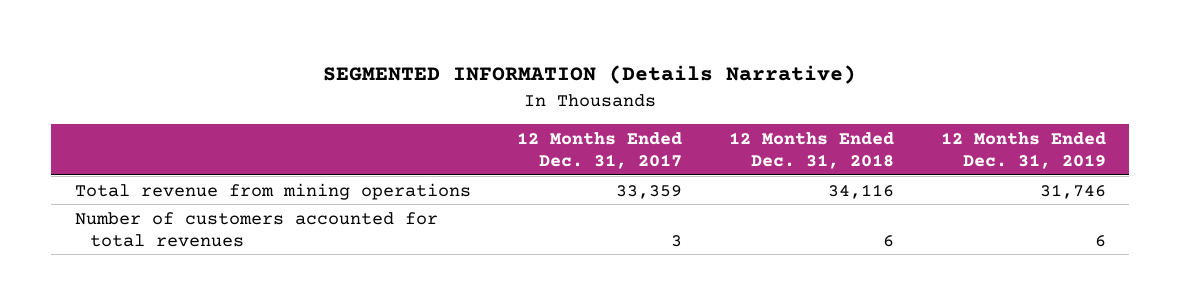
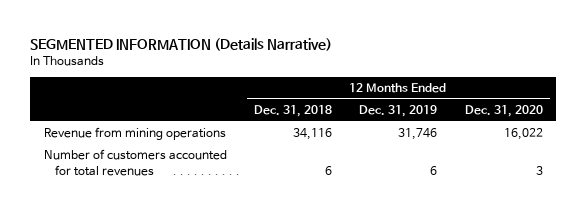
- | 12 Months Ended Dec. 31, 2017 | 12 Months Ended Dec. 31, 2018 | 12 Months Ended Dec. 31, 2019
+ | 12 Months Ended Dec. 31, 2018 | 12 Months Ended Dec. 31, 2019 | 12 Months Ended Dec. 31, 2020
- Total revenue from mining operations | 33,359 | 34,116 | 31,746
+ Revenue from mining operations | 34,116 | 31,746 | 16,022

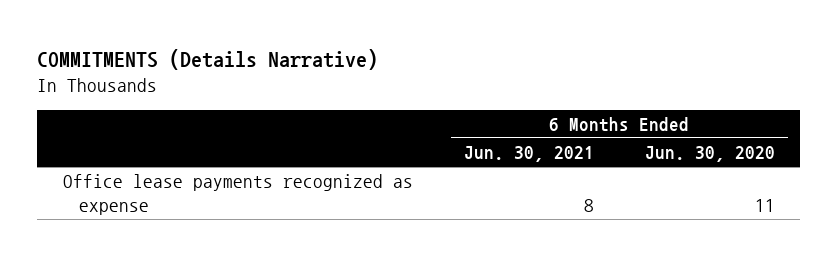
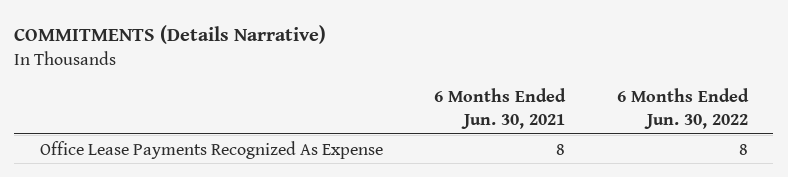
- | 6 Months Ended Jun. 30, 2021 | 6 Months Ended Jun. 30, 2020
+ | 6 Months Ended Jun. 30, 2021 | 6 Months Ended Jun. 30, 2022
- Office lease payments recognized as expense | 8 | 11
+ Office Lease Payments Recognized As Expense | 8 | 8

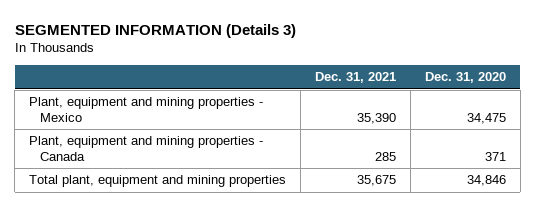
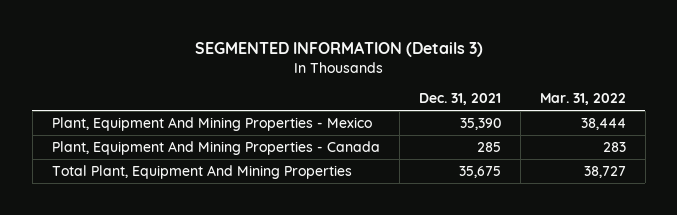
- | Dec. 31, 2021 | Dec. 31, 2020
+ | Dec. 31, 2021 | Mar. 31, 2022
- Plant, equipment and mining properties - Mexico | 35,390 | 34,475
- Plant, equipment and mining properties - Canada | 285 | 371
- Total plant, equipment and mining properties | 35,675 | 34,846
+ Plant, Equipment And Mining Properties - Mexico | 35,390 | 38,444
+ Plant, Equipment And Mining Properties - Canada | 285 | 283
+ Total Plant, Equipment And Mining Properties | 35,675 | 38,727

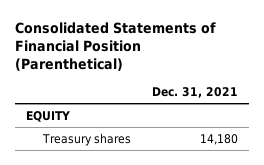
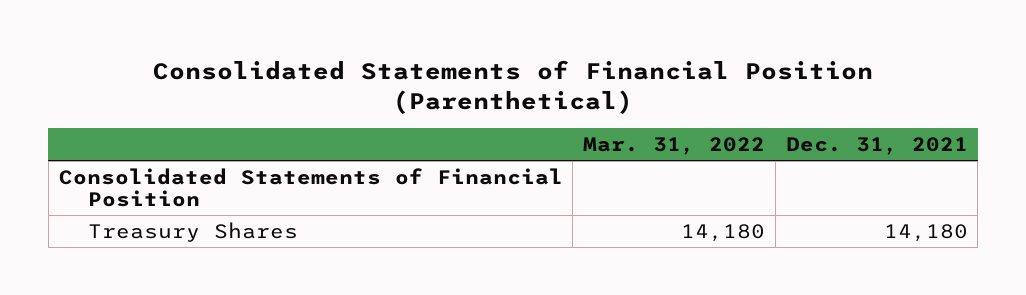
- | Dec. 31, 2021
+ | Mar. 31, 2022 | Dec. 31, 2021
- EQUITY
- Treasury shares | 14,180
+ Consolidated Statements of Financial Position
+ Treasury Shares | 14,180 | 14,180

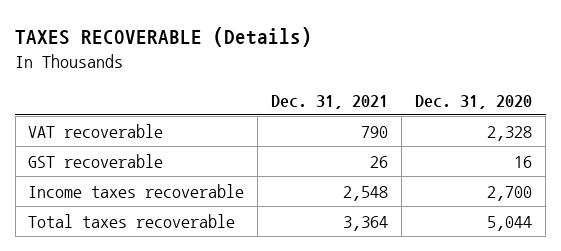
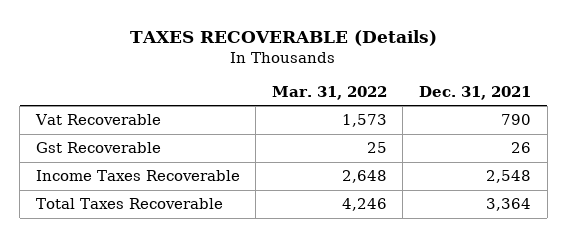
- | Dec. 31, 2021 | Dec. 31, 2020
+ | Mar. 31, 2022 | Dec. 31, 2021
- VAT recoverable | 790 | 2,328
- GST recoverable | 26 | 16
- Income taxes recoverable | 2,548 | 2,700
- Total taxes recoverable | 3,364 | 5,044
+ Vat Recoverable | 1,573 | 790
+ Gst Recoverable | 25 | 26
+ Income Taxes Recoverable | 2,648 | 2,548
+ Total Taxes Recoverable | 4,246 | 3,364

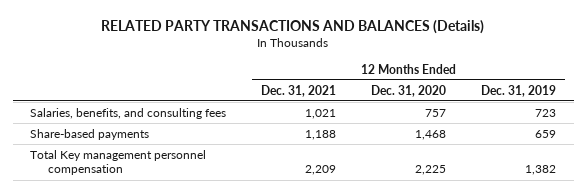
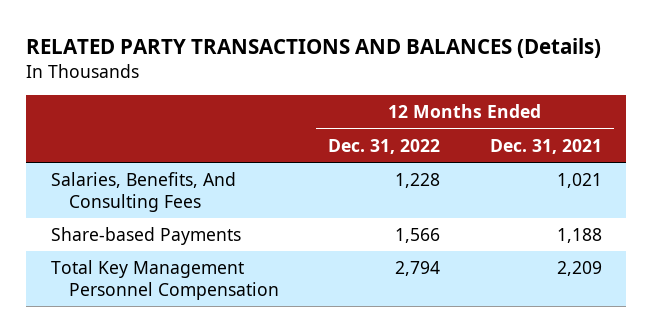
- | 12 Months Ended Dec. 31, 2021 | 12 Months Ended Dec. 31, 2020 | 12 Months Ended Dec. 31, 2019
+ | 12 Months Ended Dec. 31, 2022 | 12 Months Ended Dec. 31, 2021
- Salaries, benefits, and consulting fees | 1,021 | 757 | 723
- Share-based payments | 1,188 | 1,468 | 659
- Total Key management personnel compensation | 2,209 | 2,225 | 1,382
+ Salaries, Benefits, And Consulting Fees | 1,228 | 1,021
+ Share-based Payments | 1,566 | 1,188
+ Total Key Management Personnel Compensation | 2,794 | 2,209

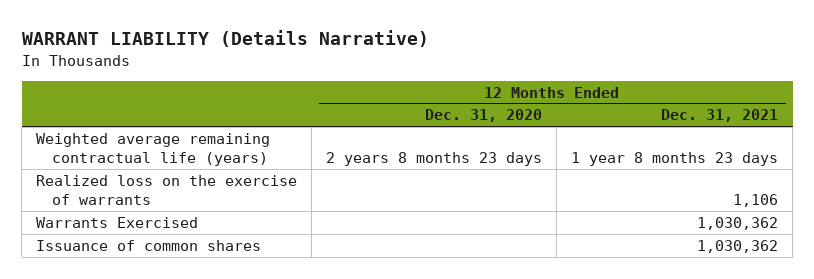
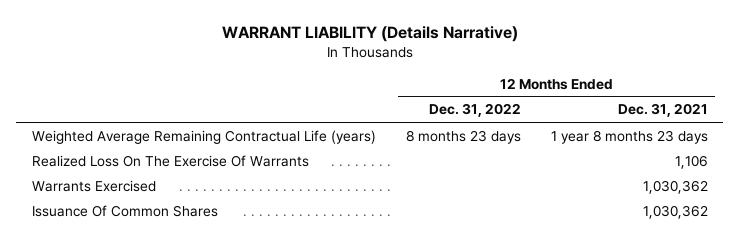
- | 12 Months Ended Dec. 31, 2020 | 12 Months Ended Dec. 31, 2021
+ | 12 Months Ended Dec. 31, 2022 | 12 Months Ended Dec. 31, 2021
- Weighted average remaining contractual life (years) | 2 years 8 months 23 days | 1 year 8 months 23 days
- Realized loss on the exercise of warrants | | 1,106
+ Weighted Average Remaining Contractual Life (years) | 8 months 23 days | 1 year 8 months 23 days
+ Realized Loss On The Exercise Of Warrants | | 1,106
- Issuance of common shares | | 1,030,362
+ Issuance Of Common Shares | | 1,030,362

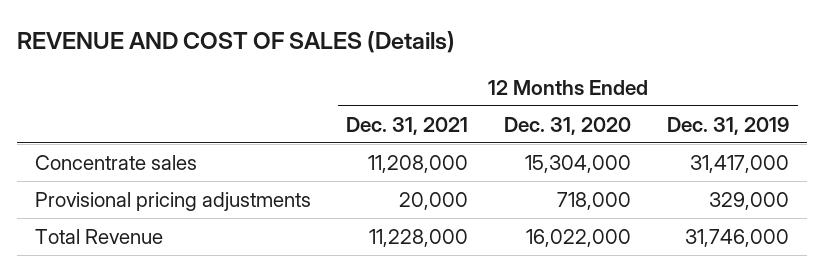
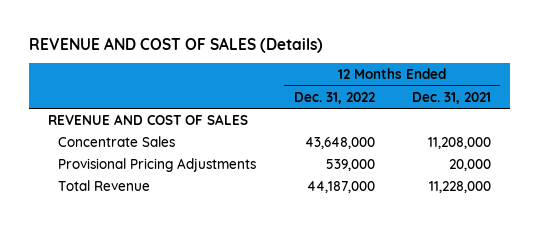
- | 12 Months Ended Dec. 31, 2021 | 12 Months Ended Dec. 31, 2020 | 12 Months Ended Dec. 31, 2019
+ | 12 Months Ended Dec. 31, 2022 | 12 Months Ended Dec. 31, 2021
- Concentrate sales | 11,208,000 | 15,304,000 | 31,417,000
- Provisional pricing adjustments | 20,000 | 718,000 | 329,000
+ REVENUE AND COST OF SALES
+ Concentrate Sales | 43,648,000 | 11,208,000
+ Provisional Pricing Adjustments | 539,000 | 20,000

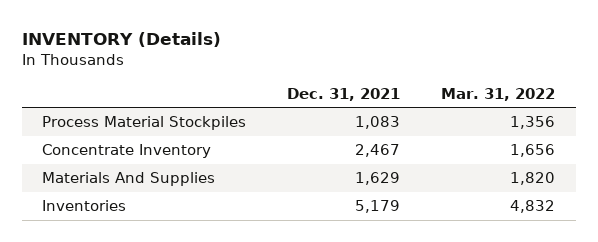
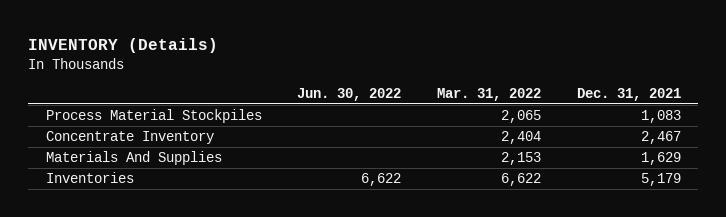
- | Dec. 31, 2021 | Mar. 31, 2022
+ | Jun. 30, 2022 | Mar. 31, 2022 | Dec. 31, 2021
- Process Material Stockpiles | 1,083 | 1,356
- Concentrate Inventory | 2,467 | 1,656
- Materials And Supplies | 1,629 | 1,820
- Inventories | 5,179 | 4,832
+ Process Material Stockpiles | | 2,065 | 1,083
+ Concentrate Inventory | | 2,404 | 2,467
+ Materials And Supplies | | 2,153 | 1,629
+ Inventories | 6,622 | 6,622 | 5,179

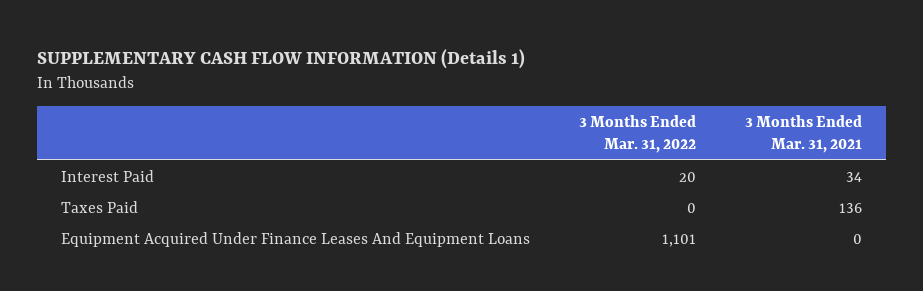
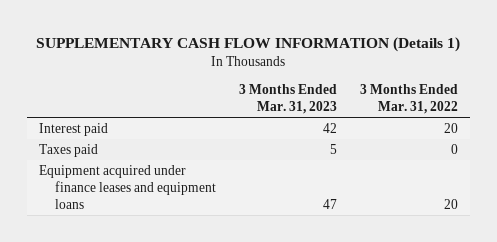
- | 3 Months Ended Mar. 31, 2022 | 3 Months Ended Mar. 31, 2021
+ | 3 Months Ended Mar. 31, 2023 | 3 Months Ended Mar. 31, 2022
- Interest Paid | 20 | 34
- Taxes Paid | 0 | 136
- Equipment Acquired Under Finance Leases And Equipment Loans | 1,101 | 0
+ Interest paid | 42 | 20
+ Taxes paid | 5 | 0
+ Equipment acquired under finance leases and equipment loans | 47 | 20

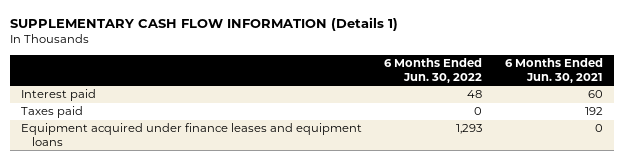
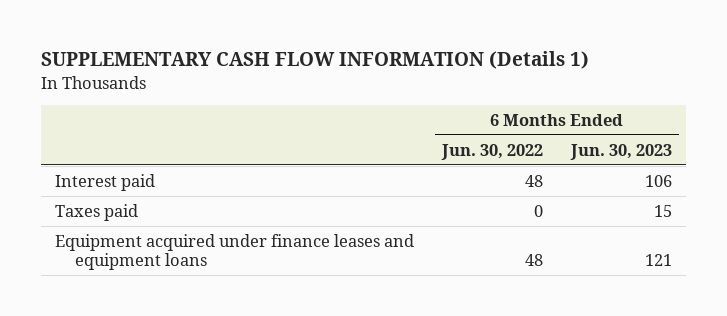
- | 6 Months Ended Jun. 30, 2022 | 6 Months Ended Jun. 30, 2021
+ | 6 Months Ended Jun. 30, 2022 | 6 Months Ended Jun. 30, 2023
- Equipment acquired under finance leases and equipment loans | 1,293 | 0
+ Equipment acquired under finance leases and equipment loans | 48 | 121

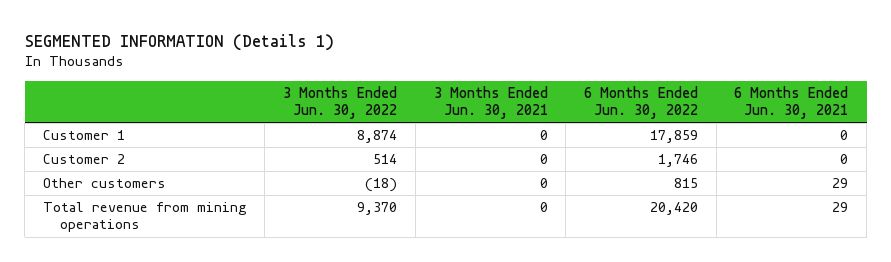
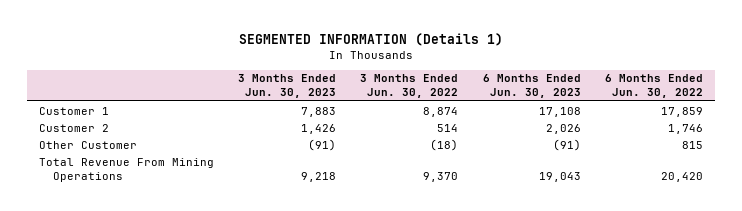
- | 3 Months Ended Jun. 30, 2022 | 3 Months Ended Jun. 30, 2021 | 6 Months Ended Jun. 30, 2022 | 6 Months Ended Jun. 30, 2021
+ | 3 Months Ended Jun. 30, 2023 | 3 Months Ended Jun. 30, 2022 | 6 Months Ended Jun. 30, 2023 | 6 Months Ended Jun. 30, 2022
- Other customers | (18) | 0 | 815 | 29
- Total revenue from mining operations | 9,370 | 0 | 20,420 | 29
+ Other Customer | (91) | (18) | (91) | 815
+ Total Revenue From Mining Operations | 9,218 | 9,370 | 19,043 | 20,420

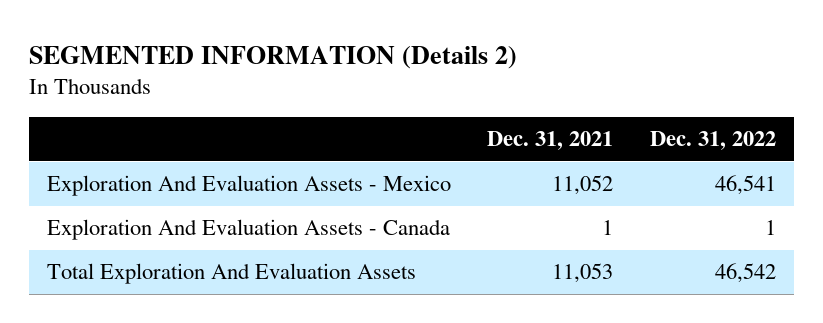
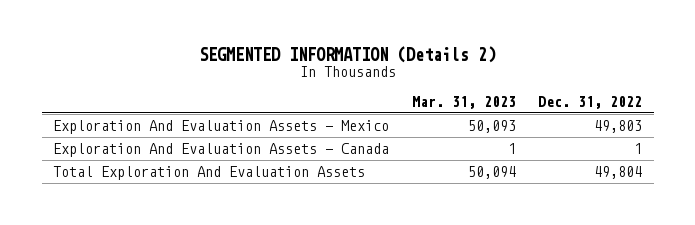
- | Dec. 31, 2021 | Dec. 31, 2022
+ | Mar. 31, 2023 | Dec. 31, 2022
- Exploration And Evaluation Assets - Mexico | 11,052 | 46,541
+ Exploration And Evaluation Assets - Mexico | 50,093 | 49,803
- Total Exploration And Evaluation Assets | 11,053 | 46,542
+ Total Exploration And Evaluation Assets | 50,094 | 49,804

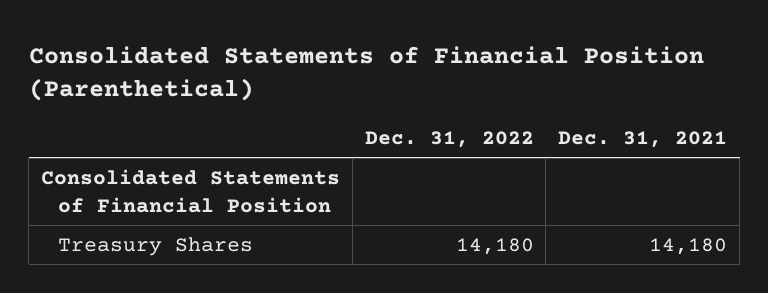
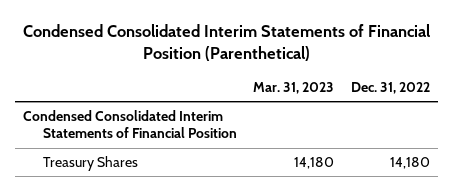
- Consolidated Statements of Financial Position (Parenthetical)
+ Condensed Consolidated Interim Statements of Financial Position (Parenthetical)
- | Dec. 31, 2022 | Dec. 31, 2021
+ | Mar. 31, 2023 | Dec. 31, 2022
- Consolidated Statements of Financial Position
+ Condensed Consolidated Interim Statements of Financial Position

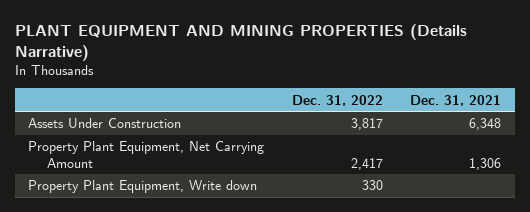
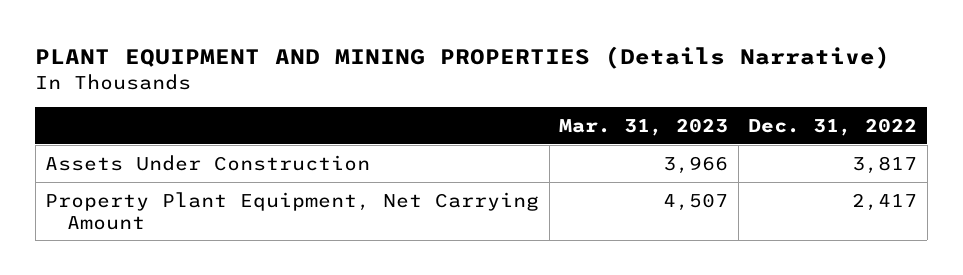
- | Dec. 31, 2022 | Dec. 31, 2021
+ | Mar. 31, 2023 | Dec. 31, 2022
- Property Plant Equipment, Write down | 330 |

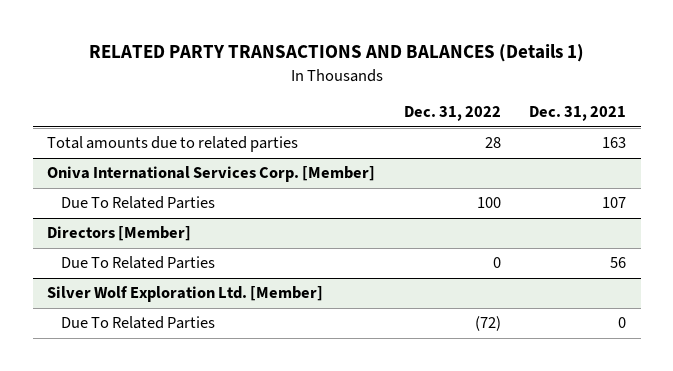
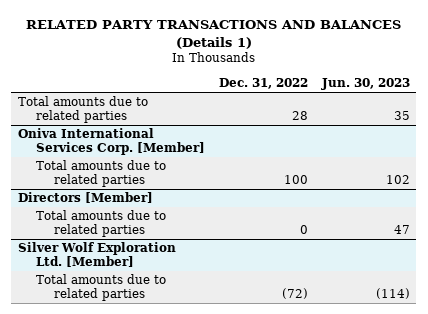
- | Dec. 31, 2022 | Dec. 31, 2021
+ | Dec. 31, 2022 | Jun. 30, 2023
@ Oniva International Services Corp. [Member]
- Due To Related Parties | 100 | 107
+ Total amounts due to related parties | 100 | 102
@ Directors [Member]
- Due To Related Parties | 0 | 56
+ Total amounts due to related parties | 0 | 47
@ Silver Wolf Exploration Ltd. [Member]
- Due To Related Parties | (72) | 0
+ Total amounts due to related parties | (72) | (114)

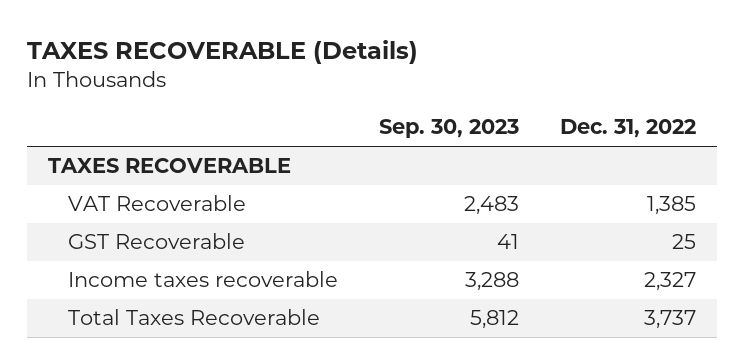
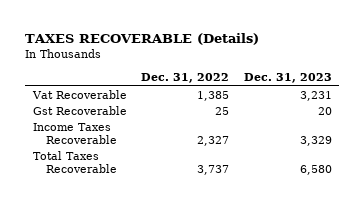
- | Sep. 30, 2023 | Dec. 31, 2022
+ | Dec. 31, 2022 | Dec. 31, 2023
- TAXES RECOVERABLE
- VAT Recoverable | 2,483 | 1,385
- GST Recoverable | 41 | 25
- Income taxes recoverable | 3,288 | 2,327
+ Vat Recoverable | 1,385 | 3,231
+ Gst Recoverable | 25 | 20
+ Income Taxes Recoverable | 2,327 | 3,329

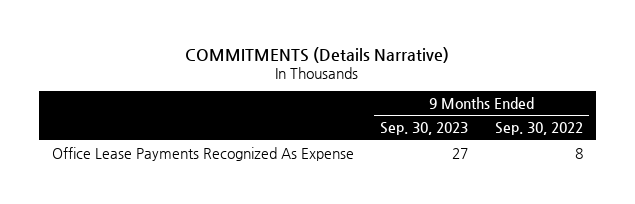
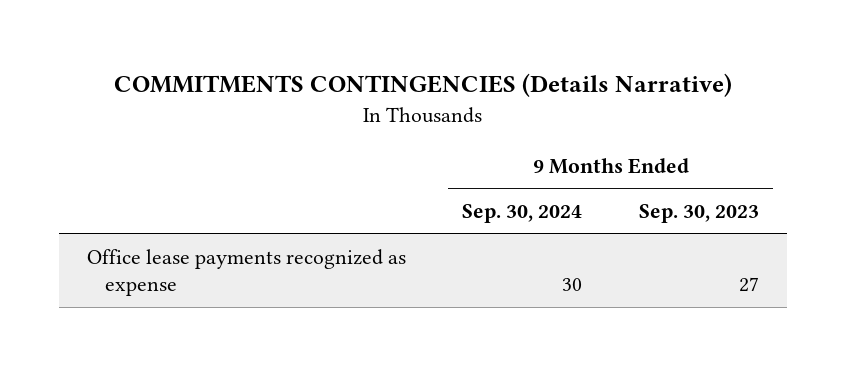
- COMMITMENTS (Details Narrative)
+ COMMITMENTS CONTINGENCIES (Details Narrative)
- | 9 Months Ended Sep. 30, 2023 | 9 Months Ended Sep. 30, 2022
+ | 9 Months Ended Sep. 30, 2024 | 9 Months Ended Sep. 30, 2023
- Office Lease Payments Recognized As Expense | 27 | 8
+ Office lease payments recognized as expense | 30 | 27

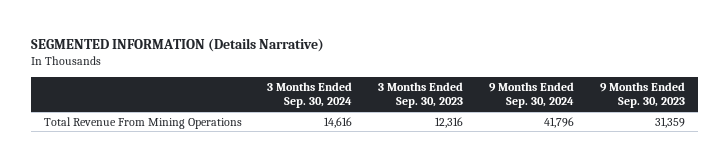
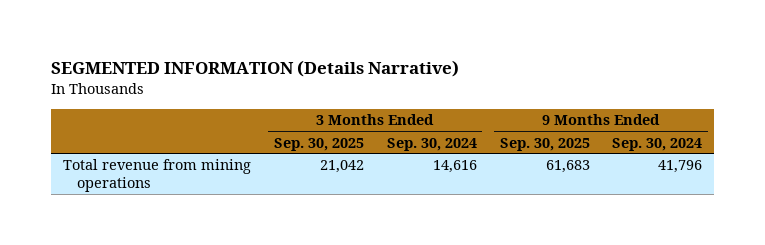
- | 3 Months Ended Sep. 30, 2024 | 3 Months Ended Sep. 30, 2023 | 9 Months Ended Sep. 30, 2024 | 9 Months Ended Sep. 30, 2023
+ | 3 Months Ended Sep. 30, 2025 | 3 Months Ended Sep. 30, 2024 | 9 Months Ended Sep. 30, 2025 | 9 Months Ended Sep. 30, 2024
- Total Revenue From Mining Operations | 14,616 | 12,316 | 41,796 | 31,359
+ Total revenue from mining operations | 21,042 | 14,616 | 61,683 | 41,796

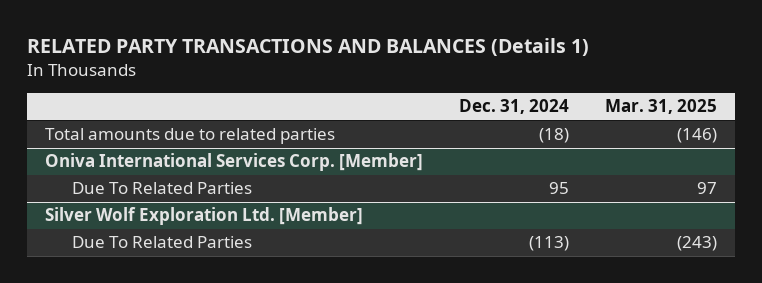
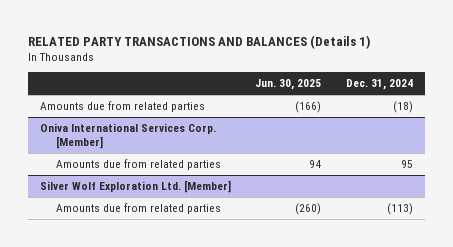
- | Dec. 31, 2024 | Mar. 31, 2025
+ | Jun. 30, 2025 | Dec. 31, 2024
- Total amounts due to related parties | (18) | (146)
+ Amounts due from related parties | (166) | (18)
@ Oniva International Services Corp. [Member]
- Due To Related Parties | 95 | 97
+ Amounts due from related parties | 94 | 95
@ Silver Wolf Exploration Ltd. [Member]
- Due To Related Parties | (113) | (243)
+ Amounts due from related parties | (260) | (113)

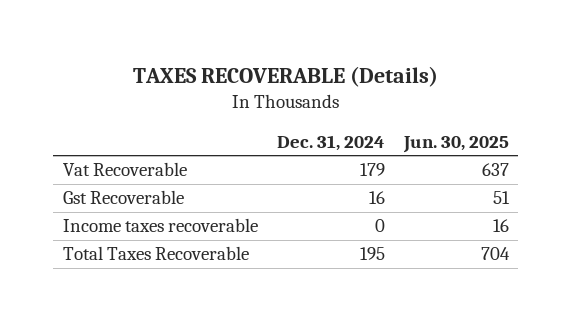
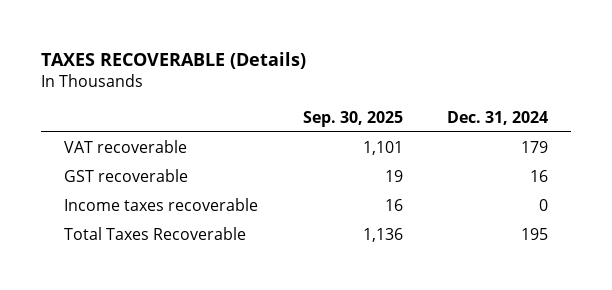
- | Dec. 31, 2024 | Jun. 30, 2025
+ | Sep. 30, 2025 | Dec. 31, 2024
- Vat Recoverable | 179 | 637
- Gst Recoverable | 16 | 51
+ VAT recoverable | 1,101 | 179
+ GST recoverable | 19 | 16

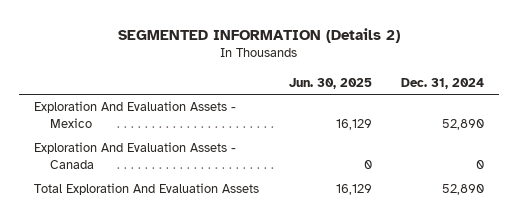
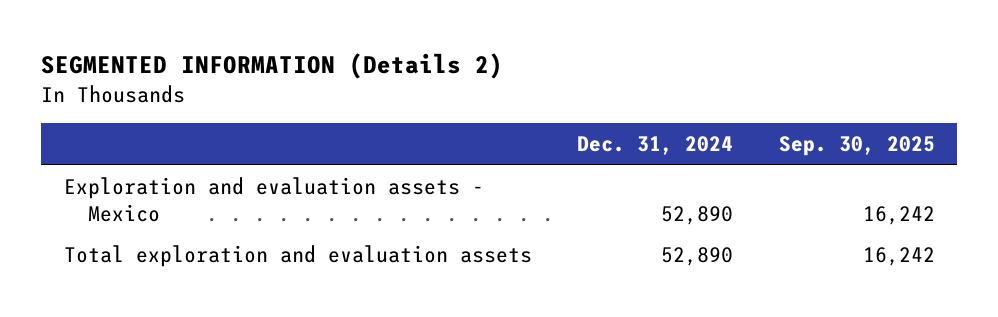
- | Jun. 30, 2025 | Dec. 31, 2024
+ | Dec. 31, 2024 | Sep. 30, 2025
- Exploration And Evaluation Assets - Mexico | 16,129 | 52,890
- Exploration And Evaluation Assets - Canada | 0 | 0
- Total Exploration And Evaluation Assets | 16,129 | 52,890
+ Exploration and evaluation assets - Mexico | 52,890 | 16,242
+ Total exploration and evaluation assets | 52,890 | 16,242

